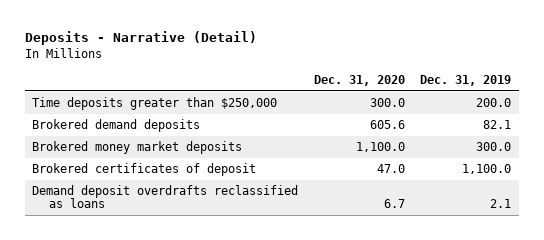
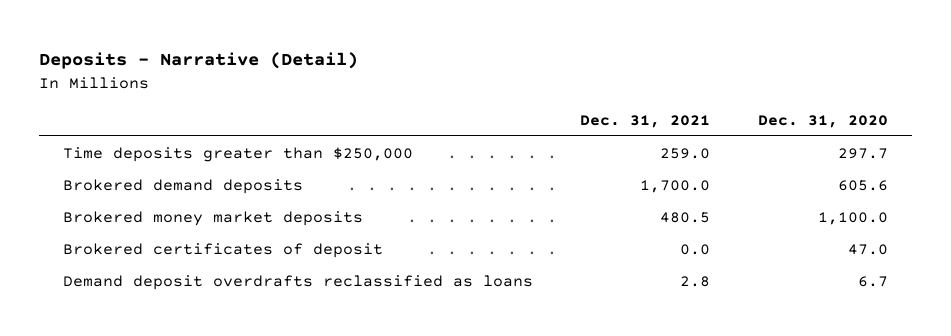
- | Dec. 31, 2020 | Dec. 31, 2019
+ | Dec. 31, 2021 | Dec. 31, 2020
- Time deposits greater than $250,000 | 300.0 | 200.0
+ Time deposits greater than $250,000 | 259.0 | 297.7

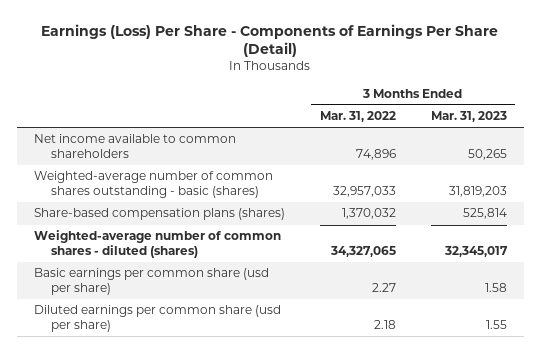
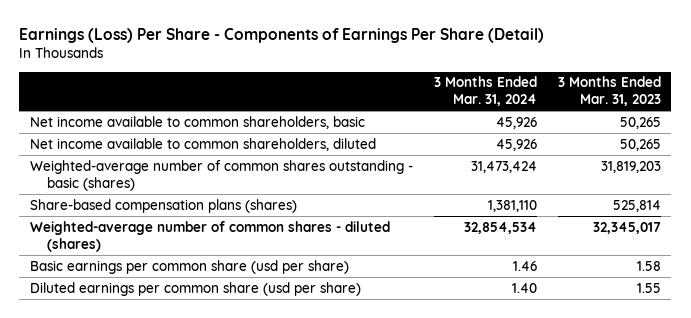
- | 3 Months Ended Mar. 31, 2022 | 3 Months Ended Mar. 31, 2023
+ | 3 Months Ended Mar. 31, 2024 | 3 Months Ended Mar. 31, 2023
- Net income available to common shareholders | 74,896 | 50,265
+ Net income available to common shareholders, basic | 45,926 | 50,265
+ Net income available to common shareholders, diluted | 45,926 | 50,265

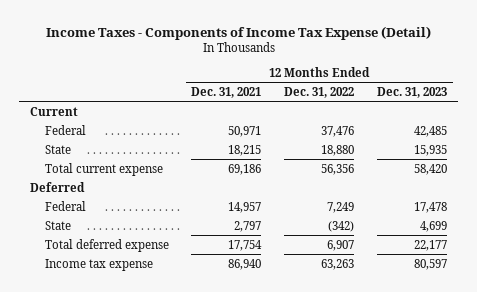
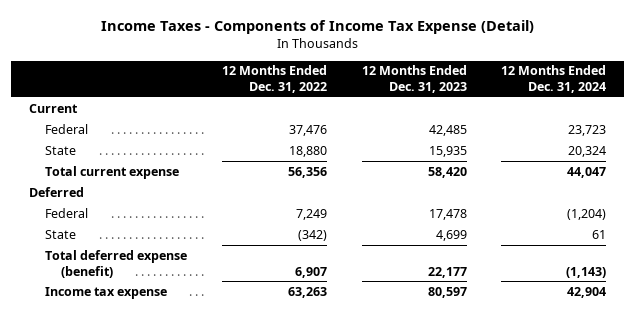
- | 12 Months Ended Dec. 31, 2021 | 12 Months Ended Dec. 31, 2022 | 12 Months Ended Dec. 31, 2023
+ | 12 Months Ended Dec. 31, 2022 | 12 Months Ended Dec. 31, 2023 | 12 Months Ended Dec. 31, 2024
- Total deferred expense | 17,754 | 6,907 | 22,177
+ Total deferred expense (benefit) | 6,907 | 22,177 | (1,143)

